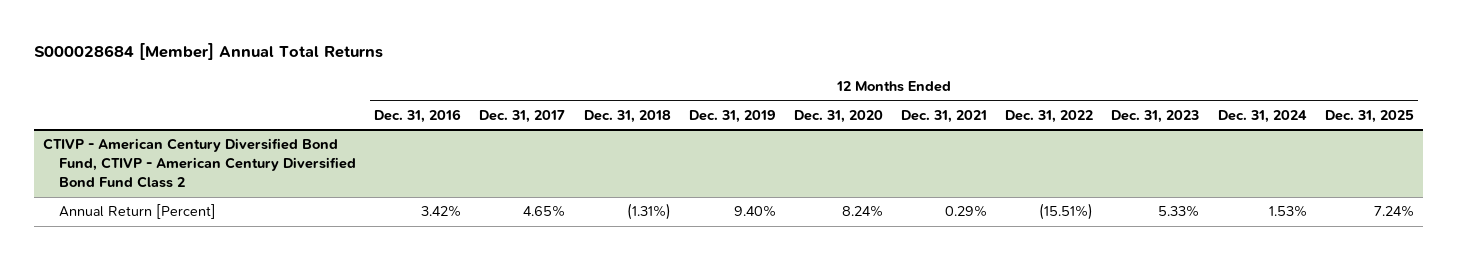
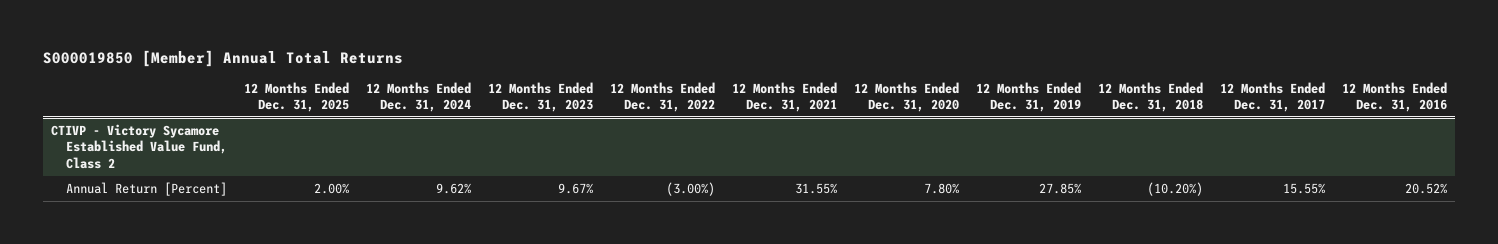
- S000028684 [Member] Annual Total Returns
+ S000019850 [Member] Annual Total Returns
- | 12 Months Ended Dec. 31, 2016 | 12 Months Ended Dec. 31, 2017 | 12 Months Ended Dec. 31, 2018 | 12 Months Ended Dec. 31, 2019 | 12 Months Ended Dec. 31, 2020 | 12 Months Ended Dec. 31, 2021 | 12 Months Ended Dec. 31, 2022 | 12 Months Ended Dec. 31, 2023 | 12 Months Ended Dec. 31, 2024 | 12 Months Ended Dec. 31, 2025
+ | 12 Months Ended Dec. 31, 2025 | 12 Months Ended Dec. 31, 2024 | 12 Months Ended Dec. 31, 2023 | 12 Months Ended Dec. 31, 2022 | 12 Months Ended Dec. 31, 2021 | 12 Months Ended Dec. 31, 2020 | 12 Months Ended Dec. 31, 2019 | 12 Months Ended Dec. 31, 2018 | 12 Months Ended Dec. 31, 2017 | 12 Months Ended Dec. 31, 2016
- CTIVP - American Century Diversified Bond Fund, CTIVP - American Century Diversified Bond Fund Class 2
- Annual Return [Percent] | 3.42% | 4.65% | (1.31%) | 9.40% | 8.24% | 0.29% | (15.51%) | 5.33% | 1.53% | 7.24%
+ CTIVP - Victory Sycamore Established Value Fund, Class 2
+ Annual Return [Percent] | 2.00% | 9.62% | 9.67% | (3.00%) | 31.55% | 7.80% | 27.85% | (10.20%) | 15.55% | 20.52%

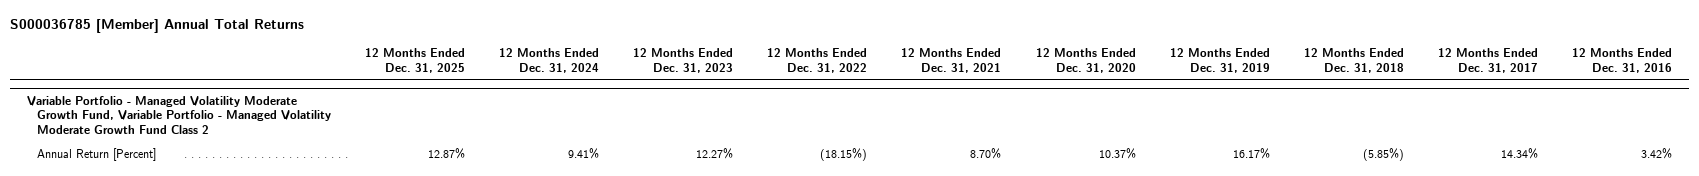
- S000019850 [Member] Annual Total Returns
+ S000036785 [Member] Annual Total Returns
- CTIVP - Victory Sycamore Established Value Fund, Class 2
- Annual Return [Percent] | 2.00% | 9.62% | 9.67% | (3.00%) | 31.55% | 7.80% | 27.85% | (10.20%) | 15.55% | 20.52%
+ Variable Portfolio - Managed Volatility Moderate Growth Fund, Variable Portfolio - Managed Volatility Moderate Growth Fund Class 2
+ Annual Return [Percent] | 12.87% | 9.41% | 12.27% | (18.15%) | 8.70% | 10.37% | 16.17% | (5.85%) | 14.34% | 3.42%

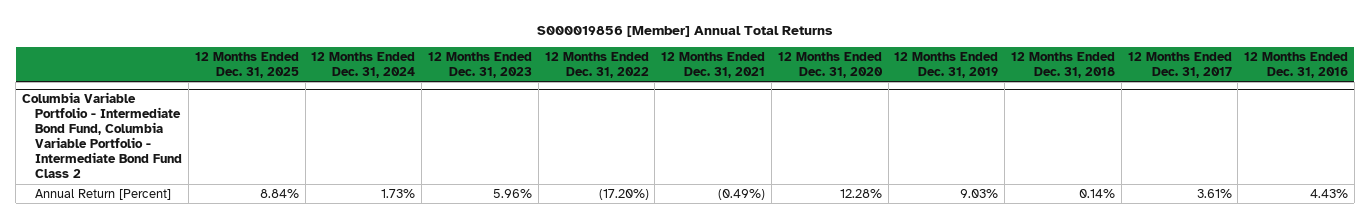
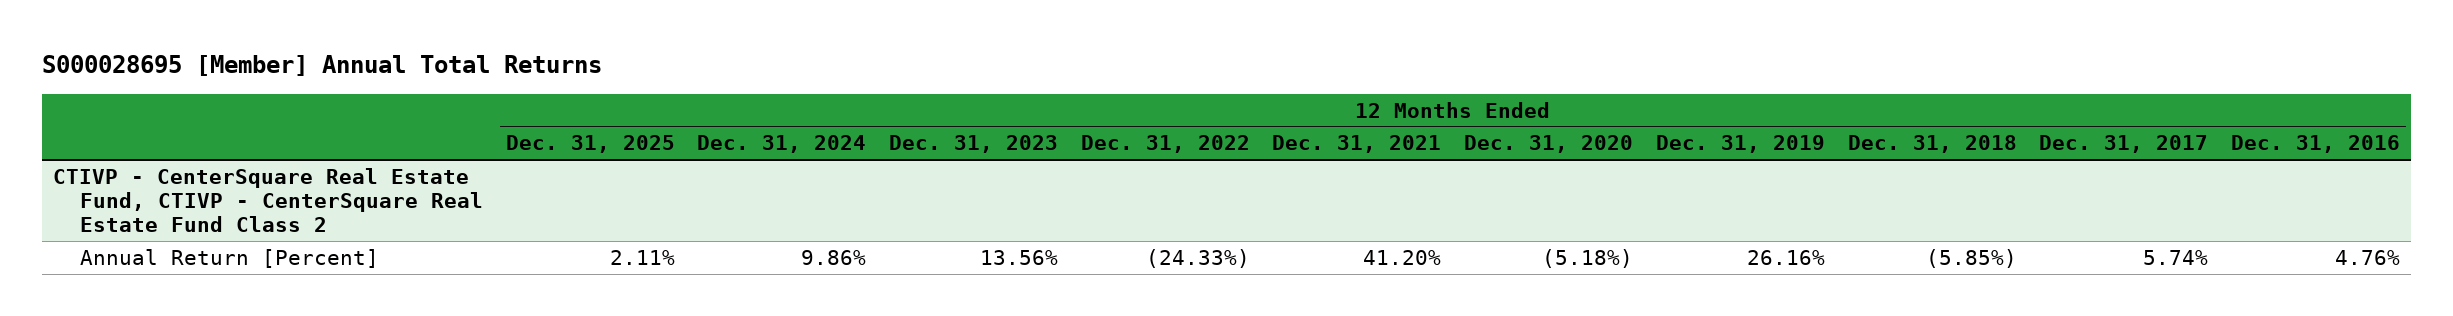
- S000019856 [Member] Annual Total Returns
+ S000028695 [Member] Annual Total Returns
- Columbia Variable Portfolio - Intermediate Bond Fund, Columbia Variable Portfolio - Intermediate Bond Fund Class 2
- Annual Return [Percent] | 8.84% | 1.73% | 5.96% | (17.20%) | (0.49%) | 12.28% | 9.03% | 0.14% | 3.61% | 4.43%
+ CTIVP - CenterSquare Real Estate Fund, CTIVP - CenterSquare Real Estate Fund Class 2
+ Annual Return [Percent] | 2.11% | 9.86% | 13.56% | (24.33%) | 41.20% | (5.18%) | 26.16% | (5.85%) | 5.74% | 4.76%

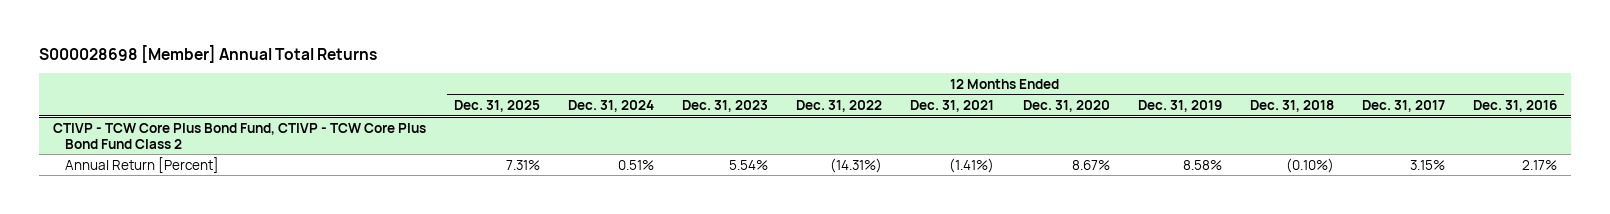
- S000028695 [Member] Annual Total Returns
+ S000028698 [Member] Annual Total Returns
- CTIVP - CenterSquare Real Estate Fund, CTIVP - CenterSquare Real Estate Fund Class 2
- Annual Return [Percent] | 2.11% | 9.86% | 13.56% | (24.33%) | 41.20% | (5.18%) | 26.16% | (5.85%) | 5.74% | 4.76%
+ CTIVP - TCW Core Plus Bond Fund, CTIVP - TCW Core Plus Bond Fund Class 2
+ Annual Return [Percent] | 7.31% | 0.51% | 5.54% | (14.31%) | (1.41%) | 8.67% | 8.58% | (0.10%) | 3.15% | 2.17%

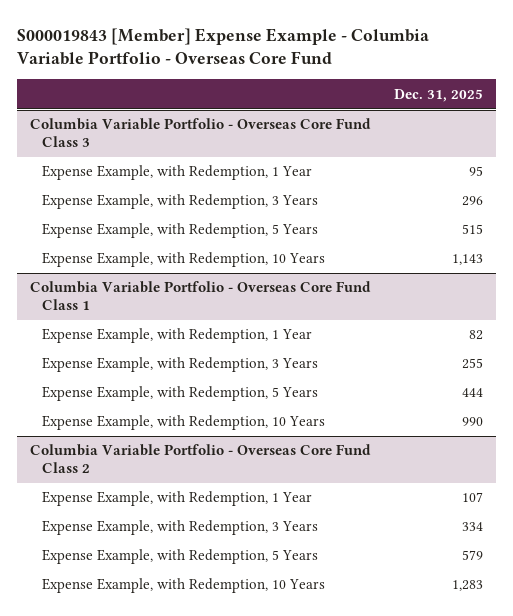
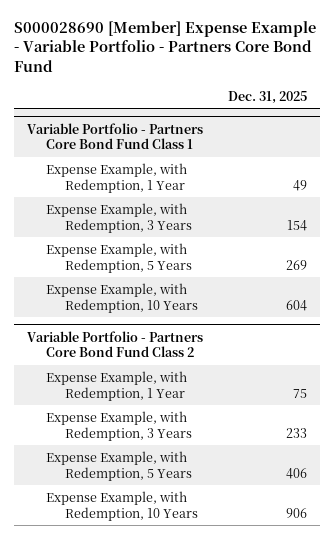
- S000019843 [Member] Expense Example - Columbia Variable Portfolio - Overseas Core Fund
+ S000028690 [Member] Expense Example - Variable Portfolio - Partners Core Bond Fund
- Columbia Variable Portfolio - Overseas Core Fund Class 3
- Expense Example, with Redemption, 1 Year | 95
- Expense Example, with Redemption, 3 Years | 296
- Expense Example, with Redemption, 5 Years | 515
- Expense Example, with Redemption, 10 Years | 1,143
- Columbia Variable Portfolio - Overseas Core Fund Class 1
- Expense Example, with Redemption, 1 Year | 82
- Expense Example, with Redemption, 3 Years | 255
- Expense Example, with Redemption, 5 Years | 444
- Expense Example, with Redemption, 10 Years | 990
- Columbia Variable Portfolio - Overseas Core Fund Class 2
- Expense Example, with Redemption, 1 Year | 107
- Expense Example, with Redemption, 3 Years | 334
- Expense Example, with Redemption, 5 Years | 579
- Expense Example, with Redemption, 10 Years | 1,283
+ Variable Portfolio - Partners Core Bond Fund Class 1
+ Expense Example, with Redemption, 1 Year | 49
+ Expense Example, with Redemption, 3 Years | 154
+ Expense Example, with Redemption, 5 Years | 269
+ Expense Example, with Redemption, 10 Years | 604
+ Variable Portfolio - Partners Core Bond Fund Class 2
+ Expense Example, with Redemption, 1 Year | 75
+ Expense Example, with Redemption, 3 Years | 233
+ Expense Example, with Redemption, 5 Years | 406
+ Expense Example, with Redemption, 10 Years | 906

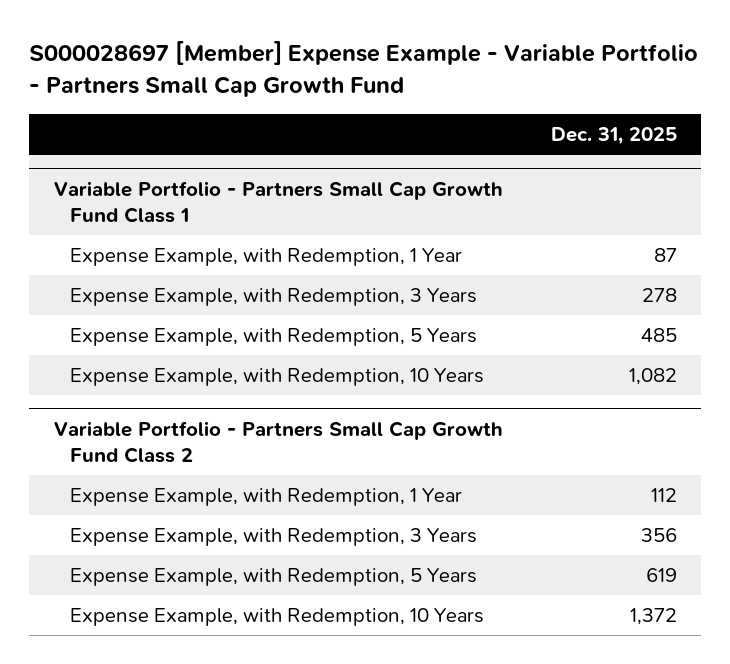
- S000028690 [Member] Expense Example - Variable Portfolio - Partners Core Bond Fund
+ S000028697 [Member] Expense Example - Variable Portfolio - Partners Small Cap Growth Fund
- Variable Portfolio - Partners Core Bond Fund Class 1
- Expense Example, with Redemption, 1 Year | 49
- Expense Example, with Redemption, 3 Years | 154
- Expense Example, with Redemption, 5 Years | 269
- Expense Example, with Redemption, 10 Years | 604
- Variable Portfolio - Partners Core Bond Fund Class 2
- Expense Example, with Redemption, 1 Year | 75
- Expense Example, with Redemption, 3 Years | 233
- Expense Example, with Redemption, 5 Years | 406
- Expense Example, with Redemption, 10 Years | 906
+ Variable Portfolio - Partners Small Cap Growth Fund Class 1
+ Expense Example, with Redemption, 1 Year | 87
+ Expense Example, with Redemption, 3 Years | 278
+ Expense Example, with Redemption, 5 Years | 485
+ Expense Example, with Redemption, 10 Years | 1,082
+ Variable Portfolio - Partners Small Cap Growth Fund Class 2
+ Expense Example, with Redemption, 1 Year | 112
+ Expense Example, with Redemption, 3 Years | 356
+ Expense Example, with Redemption, 5 Years | 619
+ Expense Example, with Redemption, 10 Years | 1,372

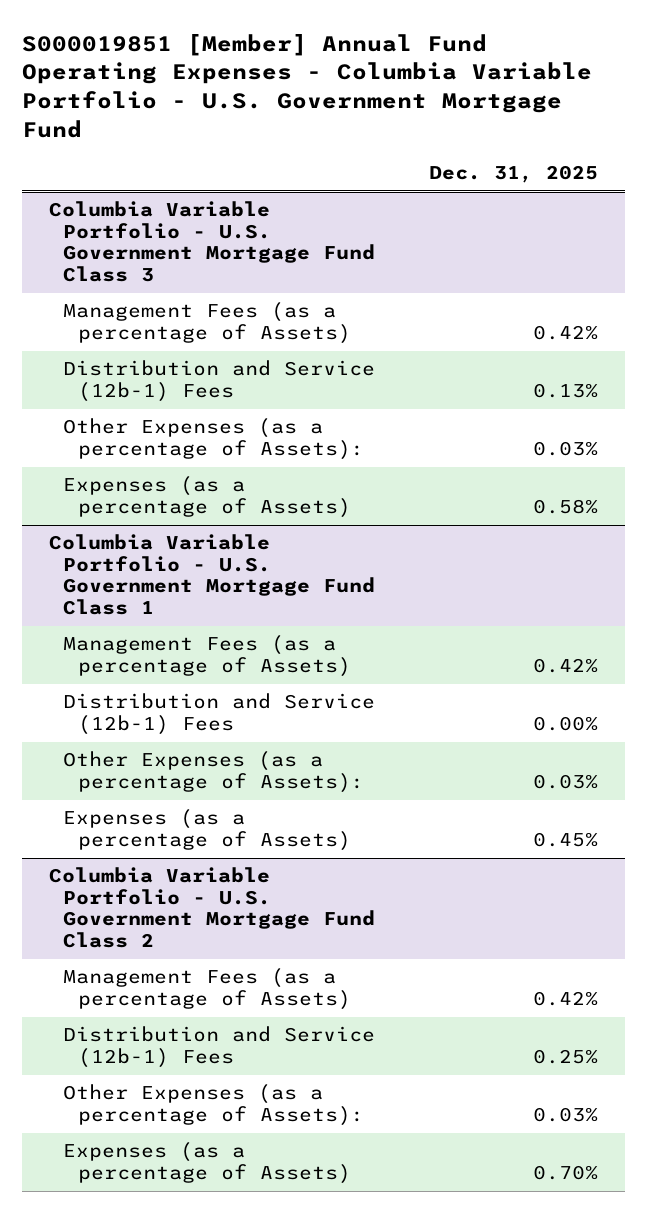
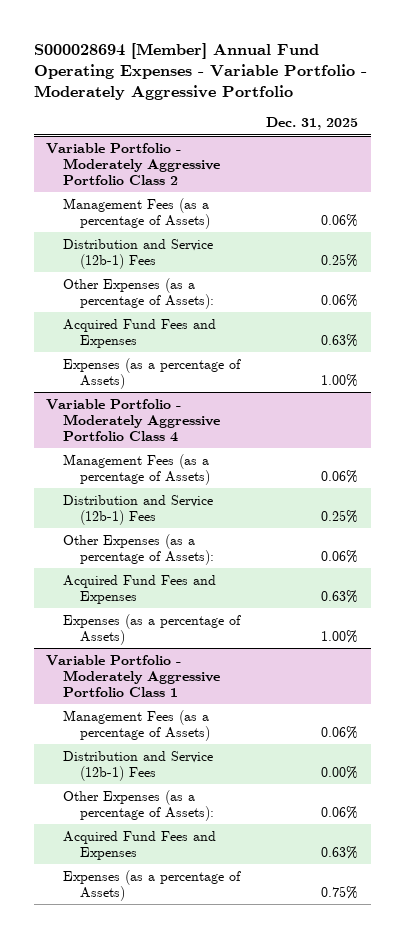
- S000019851 [Member] Annual Fund Operating Expenses - Columbia Variable Portfolio - U.S. Government Mortgage Fund
+ S000028694 [Member] Annual Fund Operating Expenses - Variable Portfolio - Moderately Aggressive Portfolio
- Columbia Variable Portfolio - U.S. Government Mortgage Fund Class 3
- Management Fees (as a percentage of Assets) | 0.42%
- Distribution and Service (12b-1) Fees | 0.13%
- Other Expenses (as a percentage of Assets): | 0.03%
- Expenses (as a percentage of Assets) | 0.58%
- Columbia Variable Portfolio - U.S. Government Mortgage Fund Class 1
- Management Fees (as a percentage of Assets) | 0.42%
- Distribution and Service (12b-1) Fees | 0.00%
- Other Expenses (as a percentage of Assets): | 0.03%
- Expenses (as a percentage of Assets) | 0.45%
- Columbia Variable Portfolio - U.S. Government Mortgage Fund Class 2
- Management Fees (as a percentage of Assets) | 0.42%
+ Variable Portfolio - Moderately Aggressive Portfolio Class 2
+ Management Fees (as a percentage of Assets) | 0.06%
- Other Expenses (as a percentage of Assets): | 0.03%
- Expenses (as a percentage of Assets) | 0.70%
+ Other Expenses (as a percentage of Assets): | 0.06%
+ Acquired Fund Fees and Expenses | 0.63%
+ Expenses (as a percentage of Assets) | 1.00%
+ Variable Portfolio - Moderately Aggressive Portfolio Class 4
+ Management Fees (as a percentage of Assets) | 0.06%
+ Distribution and Service (12b-1) Fees | 0.25%
+ Other Expenses (as a percentage of Assets): | 0.06%
+ Acquired Fund Fees and Expenses | 0.63%
+ Expenses (as a percentage of Assets) | 1.00%
+ Variable Portfolio - Moderately Aggressive Portfolio Class 1
+ Management Fees (as a percentage of Assets) | 0.06%
+ Distribution and Service (12b-1) Fees | 0.00%
+ Other Expenses (as a percentage of Assets): | 0.06%
+ Acquired Fund Fees and Expenses | 0.63%
+ Expenses (as a percentage of Assets) | 0.75%

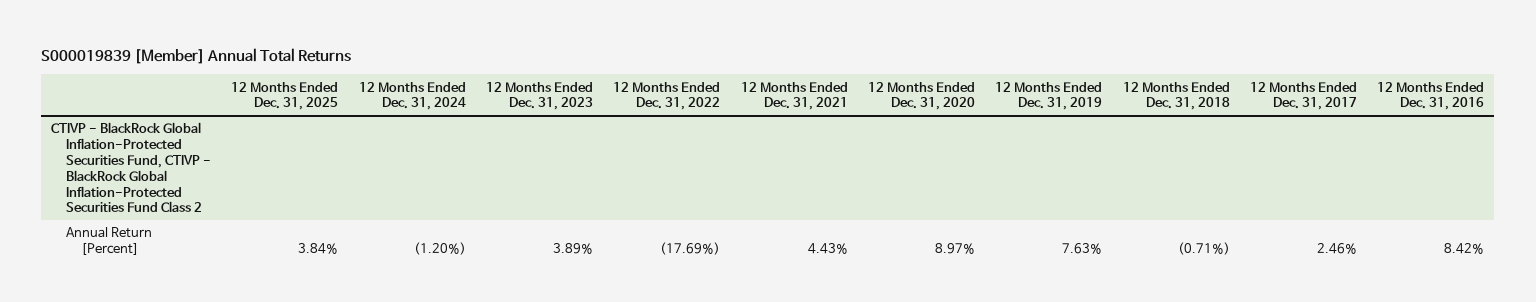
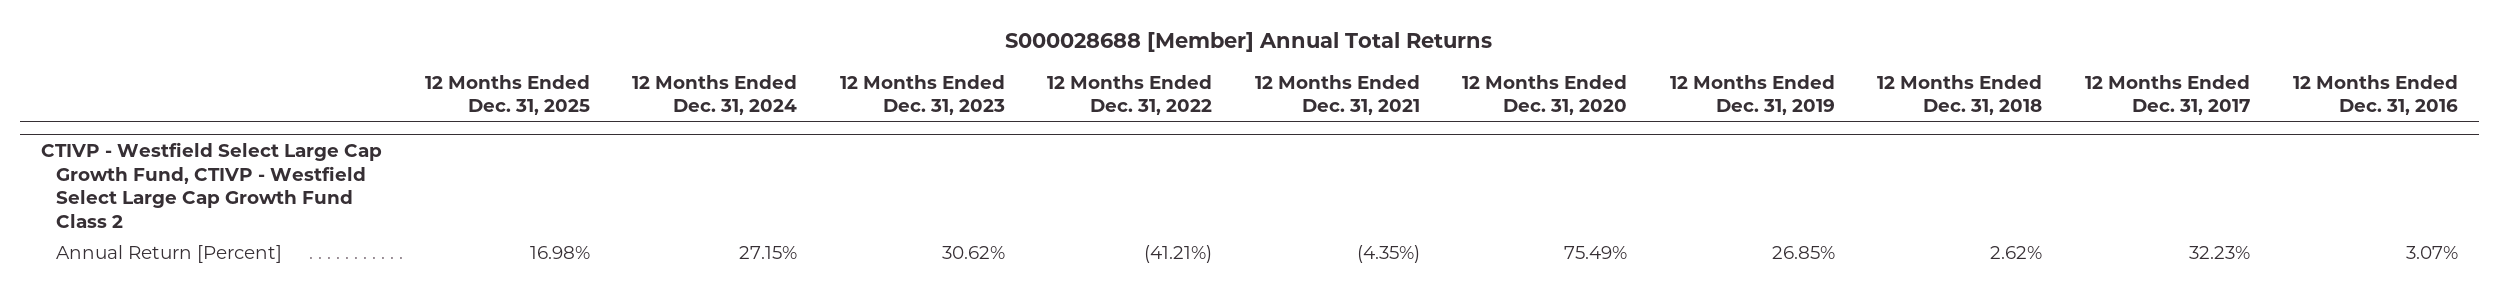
- S000019839 [Member] Annual Total Returns
+ S000028688 [Member] Annual Total Returns
- CTIVP - BlackRock Global Inflation-Protected Securities Fund, CTIVP - BlackRock Global Inflation-Protected Securities Fund Class 2
- Annual Return [Percent] | 3.84% | (1.20%) | 3.89% | (17.69%) | 4.43% | 8.97% | 7.63% | (0.71%) | 2.46% | 8.42%
+ CTIVP - Westfield Select Large Cap Growth Fund, CTIVP - Westfield Select Large Cap Growth Fund Class 2
+ Annual Return [Percent] | 16.98% | 27.15% | 30.62% | (41.21%) | (4.35%) | 75.49% | 26.85% | 2.62% | 32.23% | 3.07%

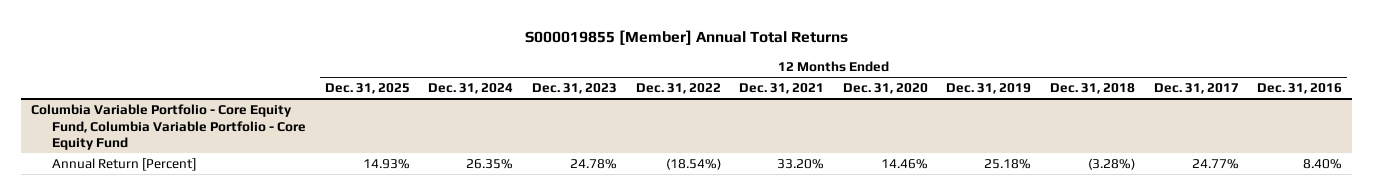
- S000028688 [Member] Annual Total Returns
+ S000019855 [Member] Annual Total Returns
- CTIVP - Westfield Select Large Cap Growth Fund, CTIVP - Westfield Select Large Cap Growth Fund Class 2
- Annual Return [Percent] | 16.98% | 27.15% | 30.62% | (41.21%) | (4.35%) | 75.49% | 26.85% | 2.62% | 32.23% | 3.07%
+ Columbia Variable Portfolio - Core Equity Fund, Columbia Variable Portfolio - Core Equity Fund
+ Annual Return [Percent] | 14.93% | 26.35% | 24.78% | (18.54%) | 33.20% | 14.46% | 25.18% | (3.28%) | 24.77% | 8.40%

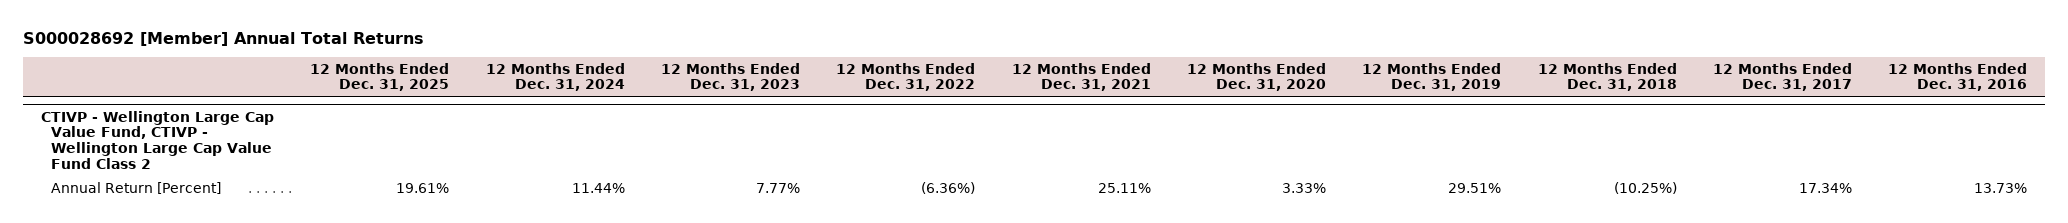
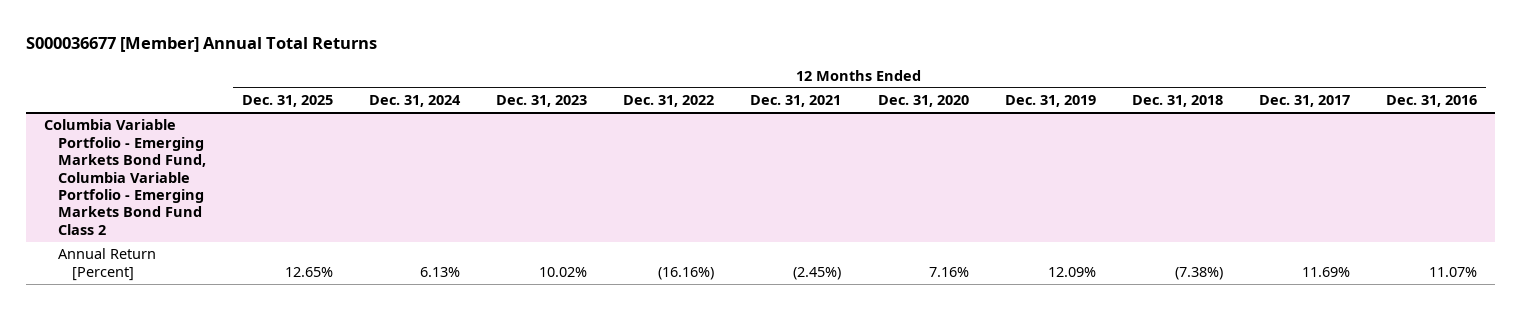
- S000028692 [Member] Annual Total Returns
+ S000036677 [Member] Annual Total Returns
- CTIVP - Wellington Large Cap Value Fund, CTIVP - Wellington Large Cap Value Fund Class 2
- Annual Return [Percent] | 19.61% | 11.44% | 7.77% | (6.36%) | 25.11% | 3.33% | 29.51% | (10.25%) | 17.34% | 13.73%
+ Columbia Variable Portfolio - Emerging Markets Bond Fund, Columbia Variable Portfolio - Emerging Markets Bond Fund Class 2
+ Annual Return [Percent] | 12.65% | 6.13% | 10.02% | (16.16%) | (2.45%) | 7.16% | 12.09% | (7.38%) | 11.69% | 11.07%

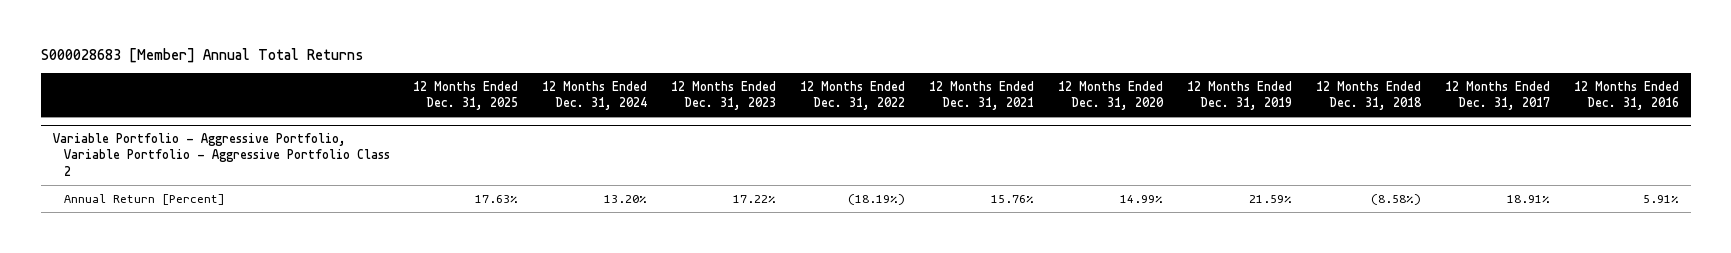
- S000036677 [Member] Annual Total Returns
+ S000028683 [Member] Annual Total Returns
- Columbia Variable Portfolio - Emerging Markets Bond Fund, Columbia Variable Portfolio - Emerging Markets Bond Fund Class 2
- Annual Return [Percent] | 12.65% | 6.13% | 10.02% | (16.16%) | (2.45%) | 7.16% | 12.09% | (7.38%) | 11.69% | 11.07%
+ Variable Portfolio - Aggressive Portfolio, Variable Portfolio - Aggressive Portfolio Class 2
+ Annual Return [Percent] | 17.63% | 13.20% | 17.22% | (18.19%) | 15.76% | 14.99% | 21.59% | (8.58%) | 18.91% | 5.91%

